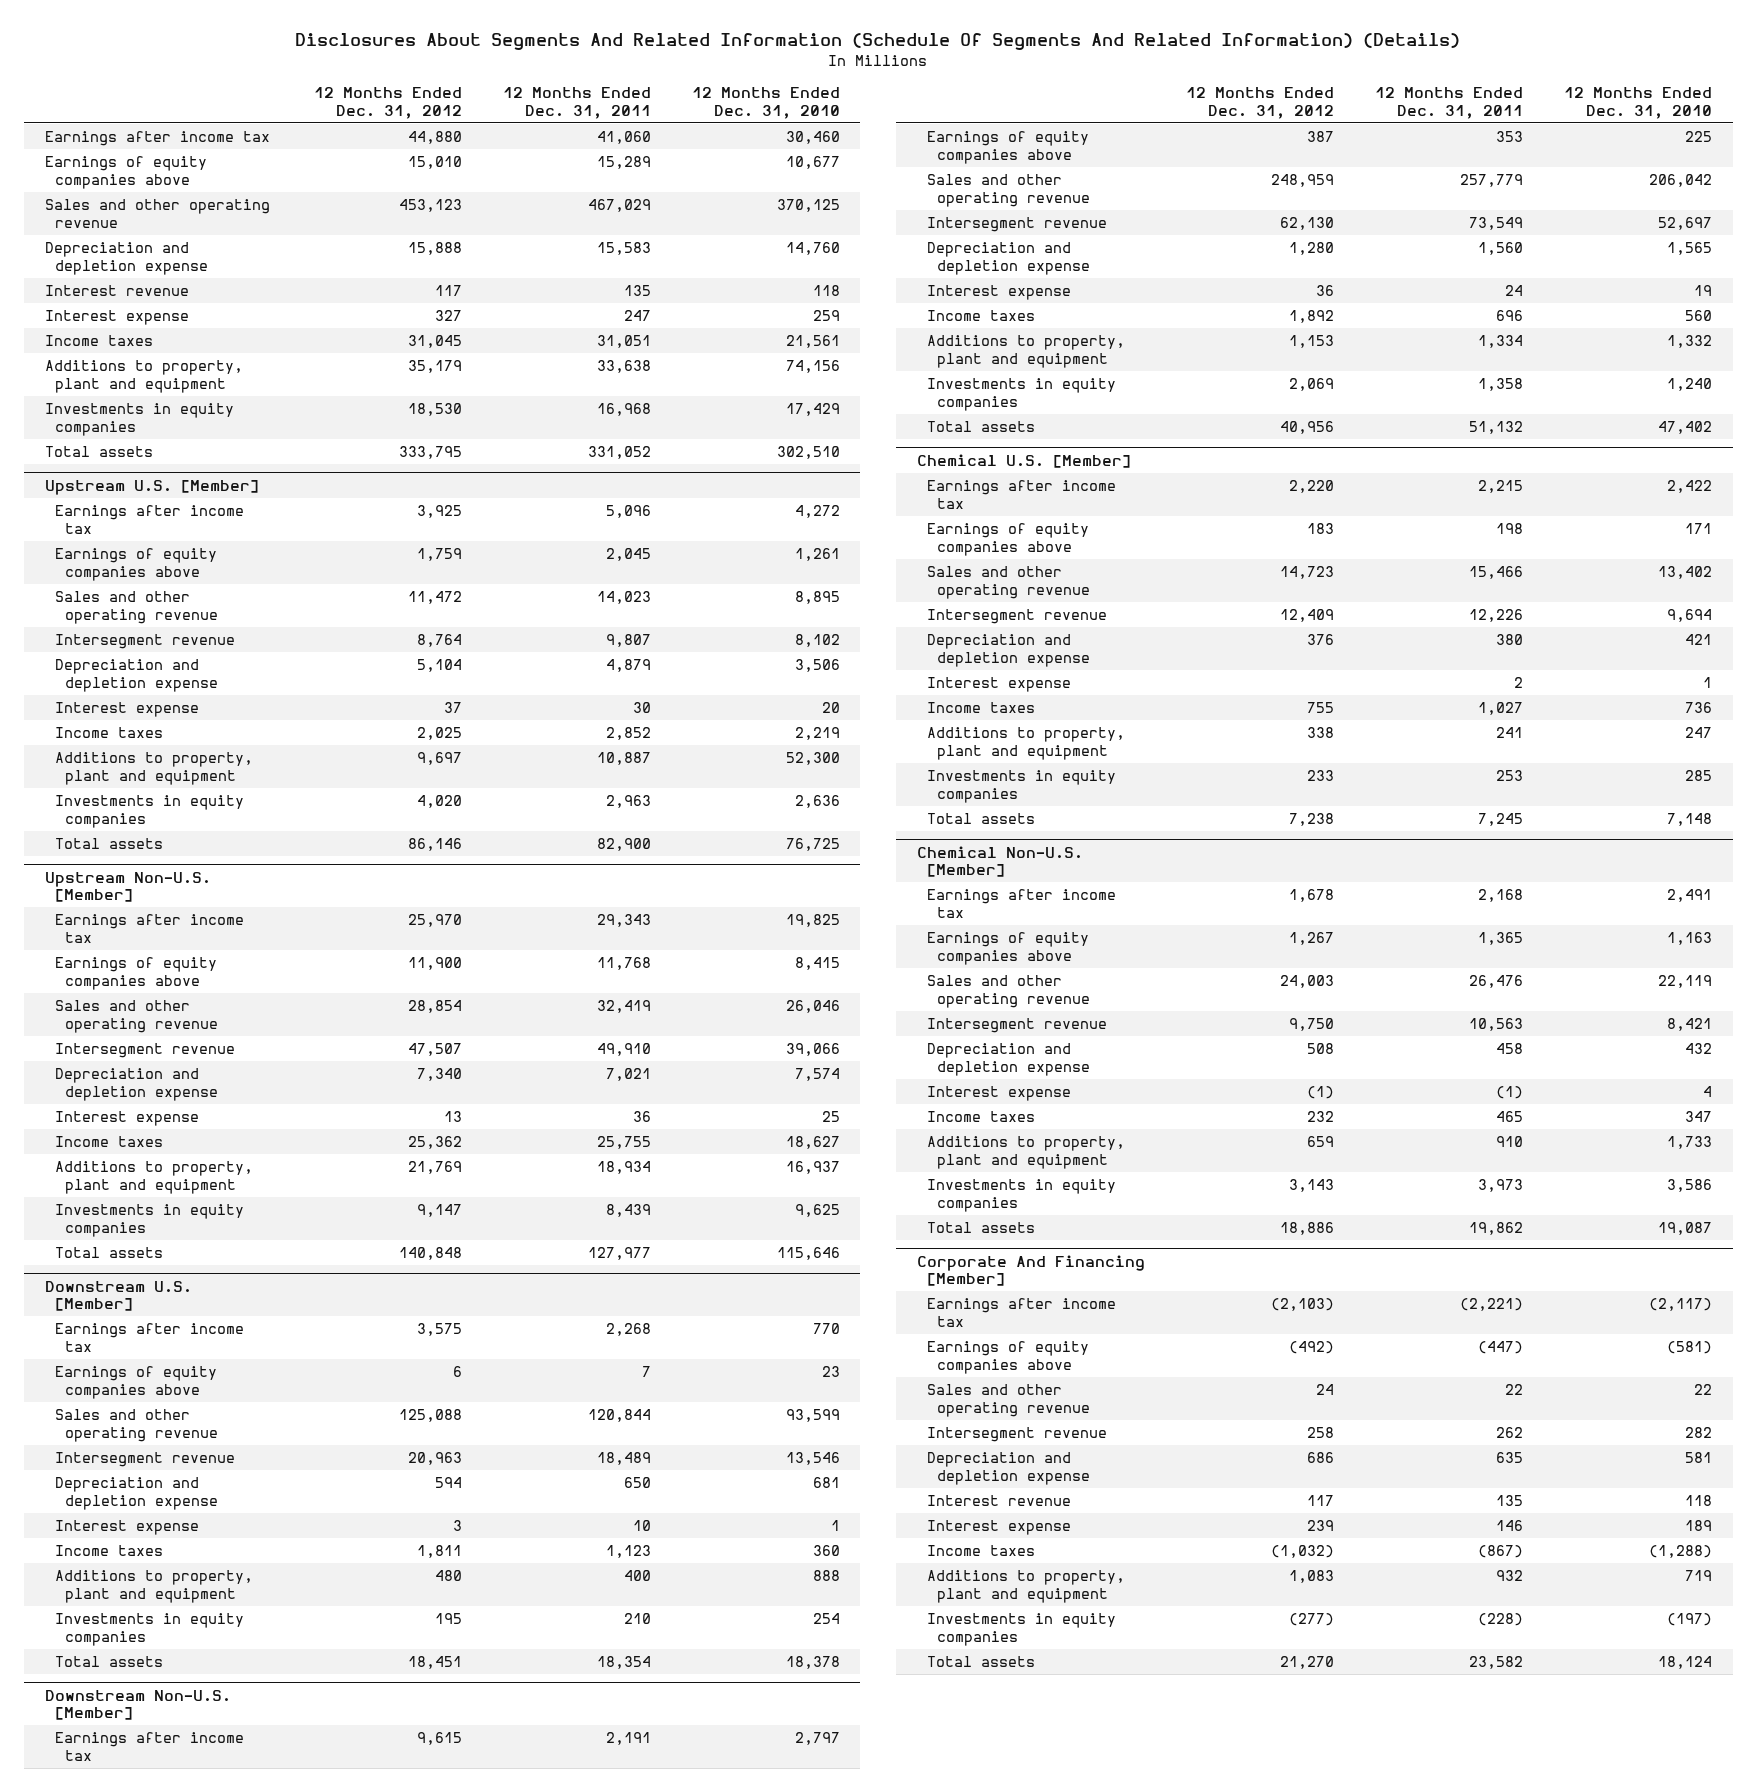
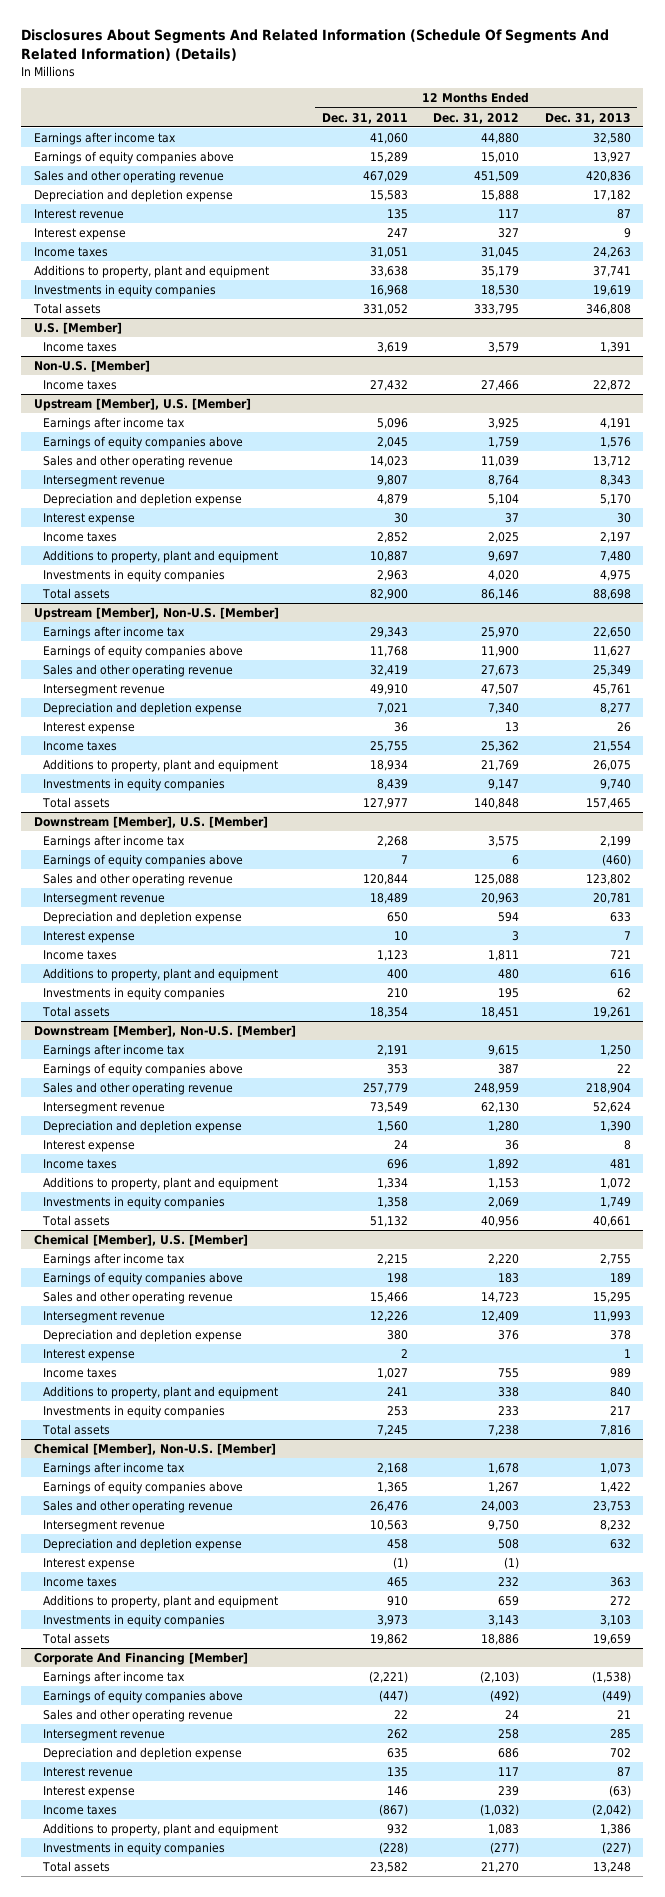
- | 12 Months Ended Dec. 31, 2012 | 12 Months Ended Dec. 31, 2011 | 12 Months Ended Dec. 31, 2010
+ | 12 Months Ended Dec. 31, 2011 | 12 Months Ended Dec. 31, 2012 | 12 Months Ended Dec. 31, 2013
- Sales and other operating revenue | 453,123 | 467,029 | 370,125
+ Sales and other operating revenue | 467,029 | 451,509 | 420,836
- Upstream U.S. [Member]
+ U.S. [Member]
+ Income taxes | 3,619 | 3,579 | 1,391
+ Non-U.S. [Member]
+ Income taxes | 27,432 | 27,466 | 22,872
+ Upstream [Member], U.S. [Member]
- Sales and other operating revenue | 11,472 | 14,023 | 8,895
+ Sales and other operating revenue | 14,023 | 11,039 | 13,712
- Upstream Non-U.S. [Member]
+ Upstream [Member], Non-U.S. [Member]
- Sales and other operating revenue | 28,854 | 32,419 | 26,046
+ Sales and other operating revenue | 32,419 | 27,673 | 25,349
- Downstream U.S. [Member]
+ Downstream [Member], U.S. [Member]
- Downstream Non-U.S. [Member]
+ Downstream [Member], Non-U.S. [Member]
- Chemical U.S. [Member]
+ Chemical [Member], U.S. [Member]
- Chemical Non-U.S. [Member]
+ Chemical [Member], Non-U.S. [Member]

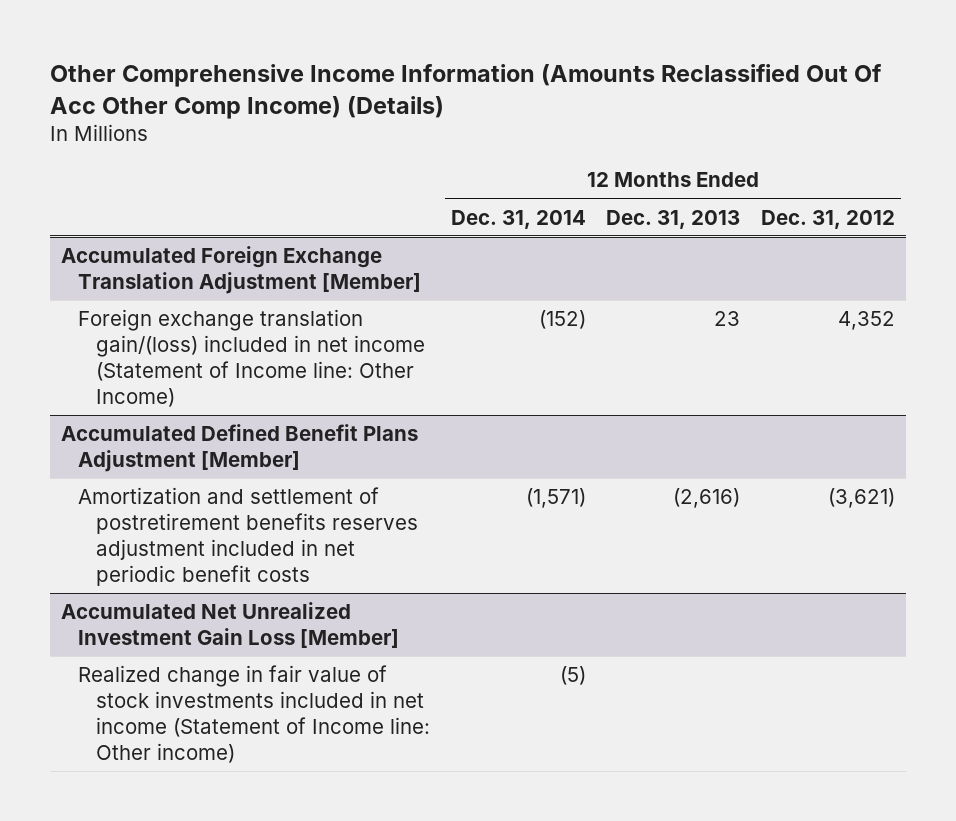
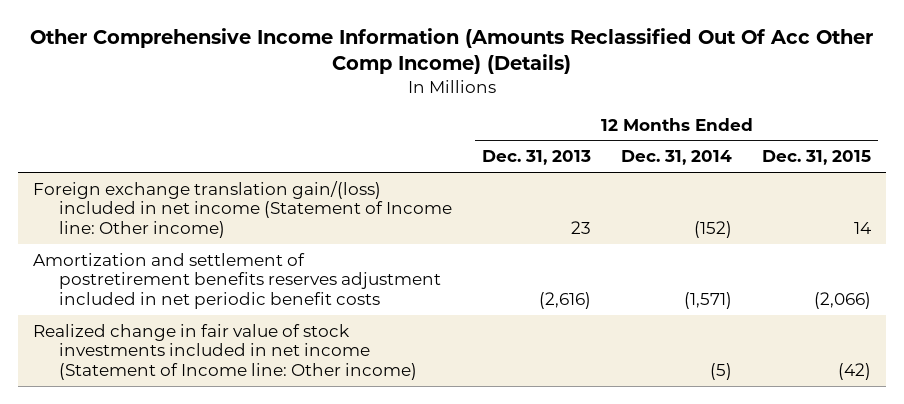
- | 12 Months Ended Dec. 31, 2014 | 12 Months Ended Dec. 31, 2013 | 12 Months Ended Dec. 31, 2012
+ | 12 Months Ended Dec. 31, 2013 | 12 Months Ended Dec. 31, 2014 | 12 Months Ended Dec. 31, 2015
- Accumulated Foreign Exchange Translation Adjustment [Member]
- Foreign exchange translation gain/(loss) included in net income (Statement of Income line: Other Income) | (152) | 23 | 4,352
- Accumulated Defined Benefit Plans Adjustment [Member]
+ Foreign exchange translation gain/(loss) included in net income (Statement of Income line: Other income) | 23 | (152) | 14
- Accumulated Net Unrealized Investment Gain Loss [Member]

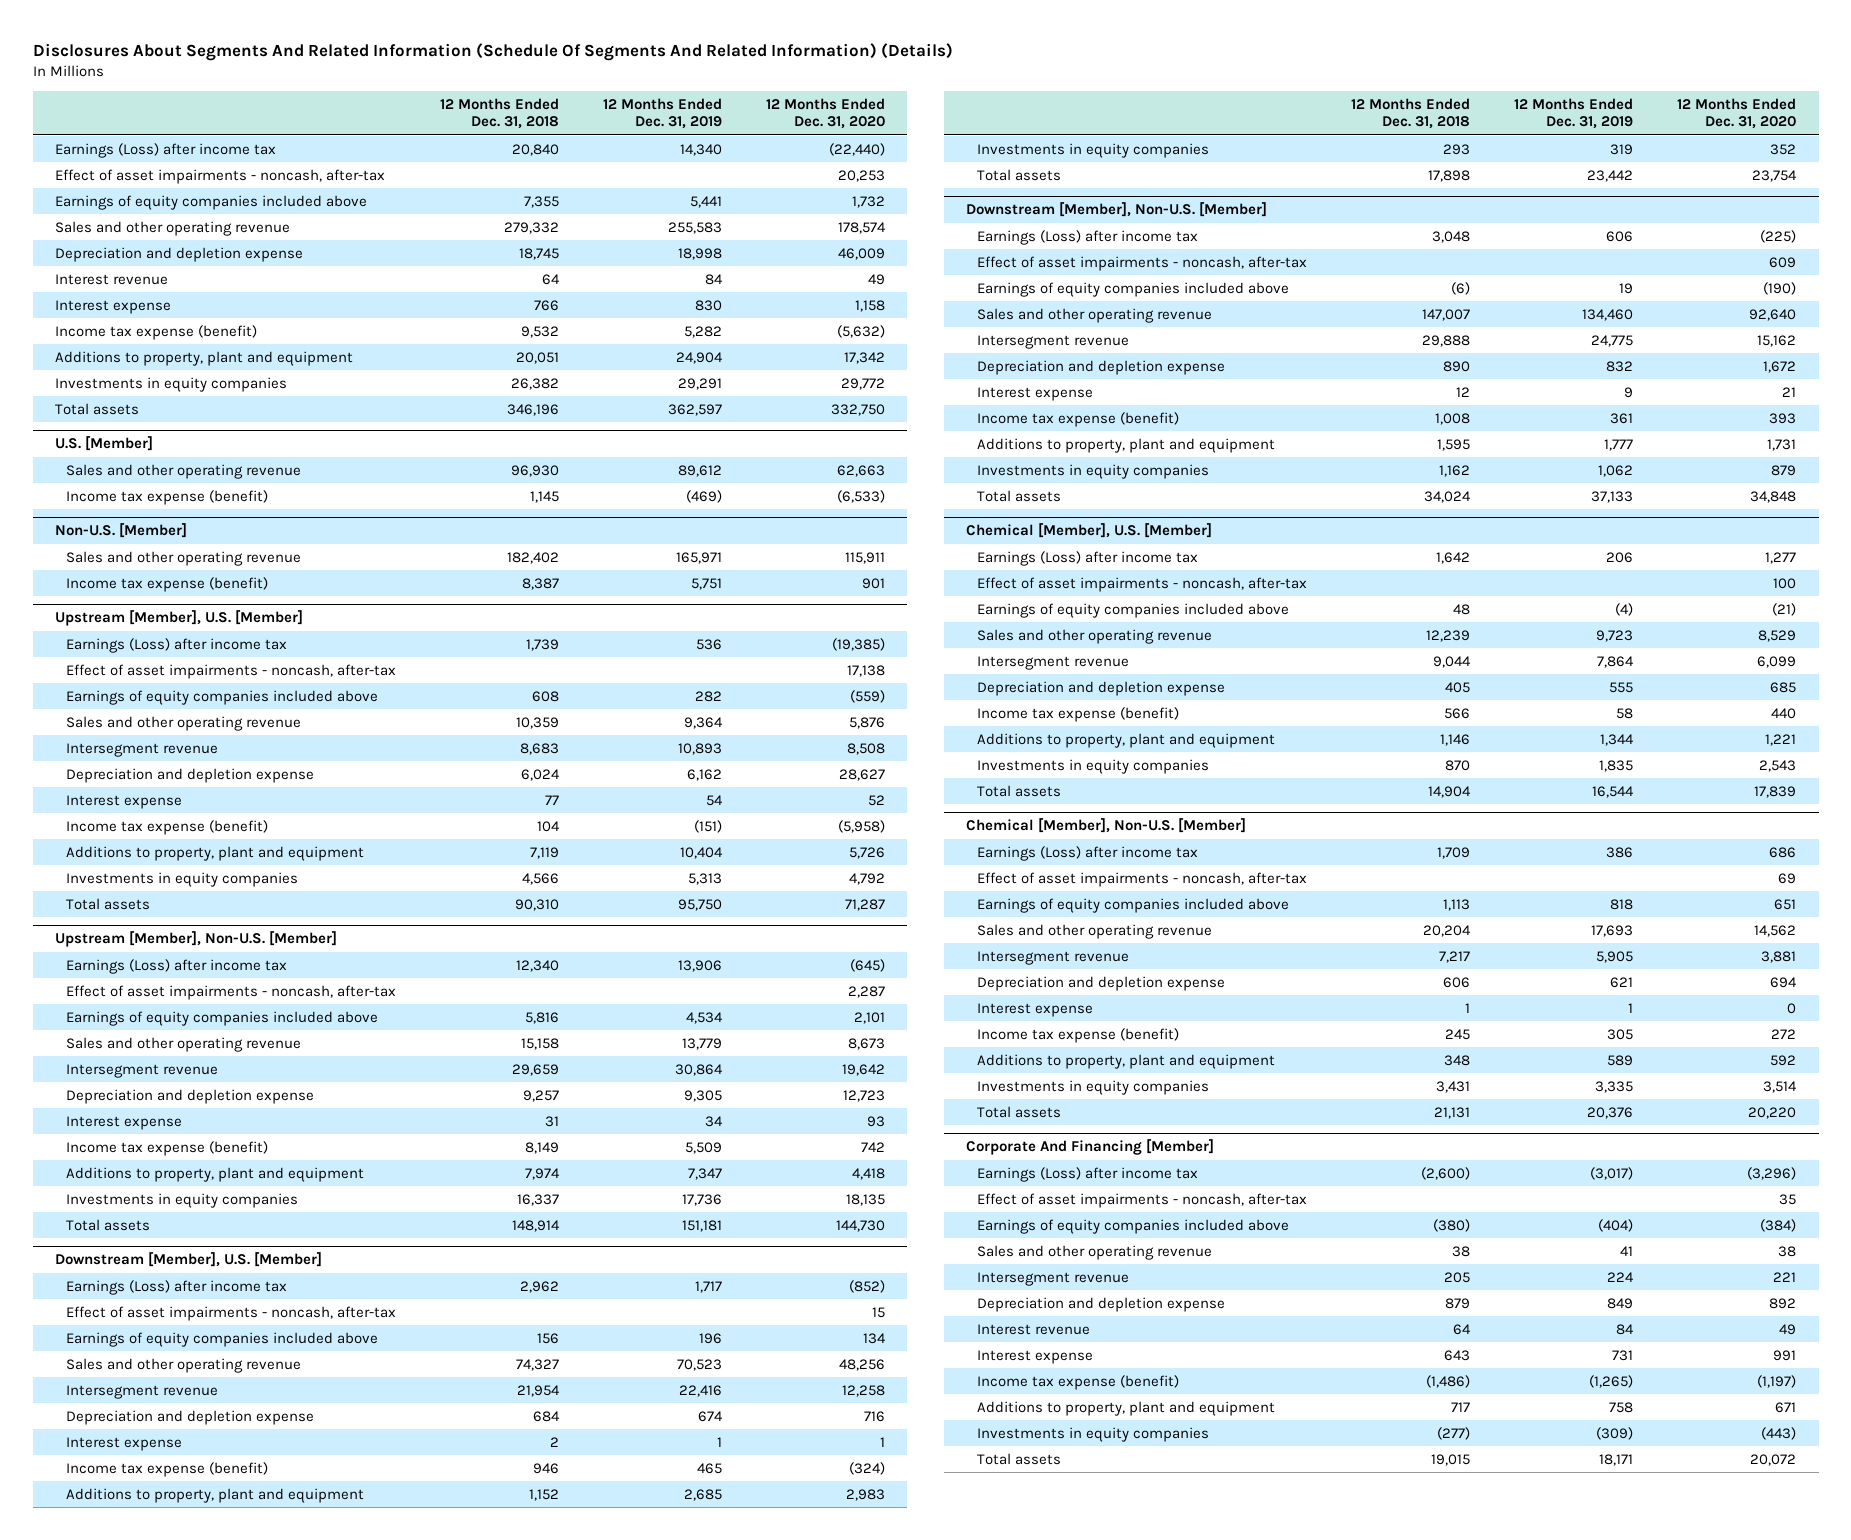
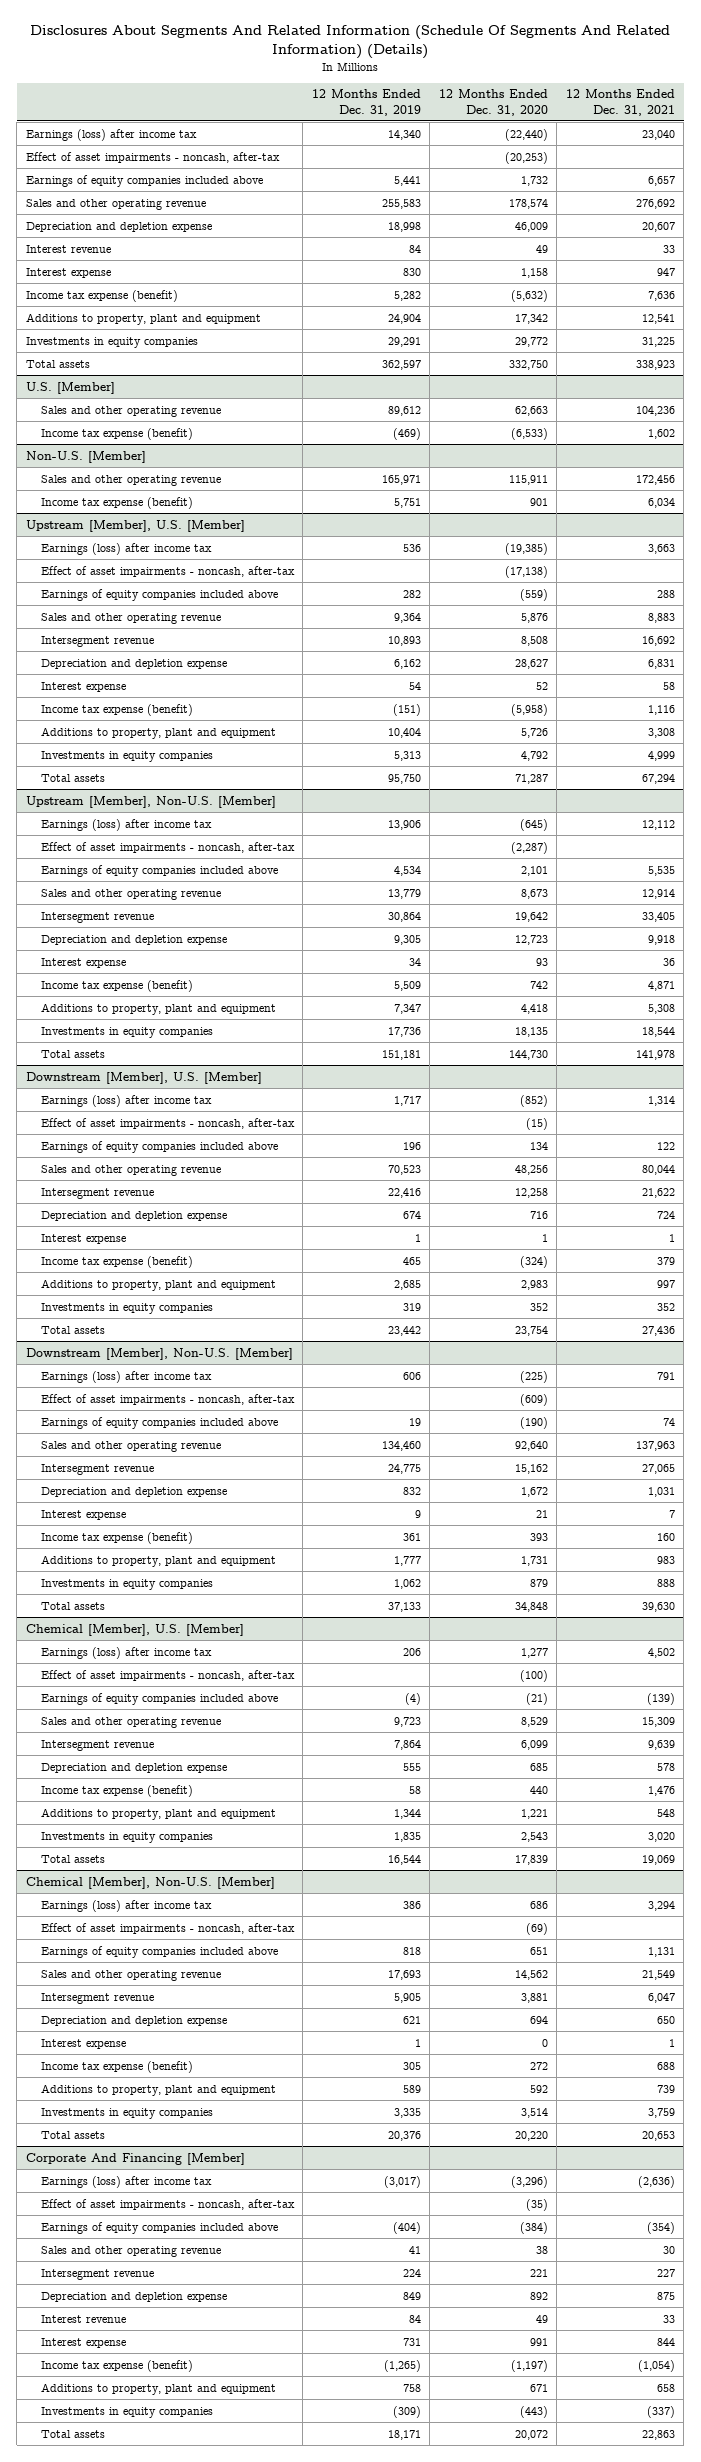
- | 12 Months Ended Dec. 31, 2018 | 12 Months Ended Dec. 31, 2019 | 12 Months Ended Dec. 31, 2020
+ | 12 Months Ended Dec. 31, 2019 | 12 Months Ended Dec. 31, 2020 | 12 Months Ended Dec. 31, 2021
- Earnings (Loss) after income tax | 20,840 | 14,340 | (22,440)
- Effect of asset impairments - noncash, after-tax | | | 20,253
+ Earnings (loss) after income tax | 14,340 | (22,440) | 23,040
+ Effect of asset impairments - noncash, after-tax | | (20,253) |
@ Upstream [Member], U.S. [Member]
- Earnings (Loss) after income tax | 1,739 | 536 | (19,385)
- Effect of asset impairments - noncash, after-tax | | | 17,138
+ Earnings (loss) after income tax | 536 | (19,385) | 3,663
+ Effect of asset impairments - noncash, after-tax | | (17,138) |
@ Upstream [Member], Non-U.S. [Member]
- Earnings (Loss) after income tax | 12,340 | 13,906 | (645)
- Effect of asset impairments - noncash, after-tax | | | 2,287
+ Earnings (loss) after income tax | 13,906 | (645) | 12,112
+ Effect of asset impairments - noncash, after-tax | | (2,287) |
@ Downstream [Member], U.S. [Member]
- Earnings (Loss) after income tax | 2,962 | 1,717 | (852)
- Effect of asset impairments - noncash, after-tax | | | 15
+ Earnings (loss) after income tax | 1,717 | (852) | 1,314
+ Effect of asset impairments - noncash, after-tax | | (15) |
@ Downstream [Member], Non-U.S. [Member]
- Earnings (Loss) after income tax | 3,048 | 606 | (225)
- Effect of asset impairments - noncash, after-tax | | | 609
+ Earnings (loss) after income tax | 606 | (225) | 791
+ Effect of asset impairments - noncash, after-tax | | (609) |
@ Chemical [Member], U.S. [Member]
- Earnings (Loss) after income tax | 1,642 | 206 | 1,277
- Effect of asset impairments - noncash, after-tax | | | 100
+ Earnings (loss) after income tax | 206 | 1,277 | 4,502
+ Effect of asset impairments - noncash, after-tax | | (100) |
@ Chemical [Member], Non-U.S. [Member]
- Earnings (Loss) after income tax | 1,709 | 386 | 686
- Effect of asset impairments - noncash, after-tax | | | 69
+ Earnings (loss) after income tax | 386 | 686 | 3,294
+ Effect of asset impairments - noncash, after-tax | | (69) |
@ Corporate And Financing [Member]
- Earnings (Loss) after income tax | (2,600) | (3,017) | (3,296)
- Effect of asset impairments - noncash, after-tax | | | 35
+ Earnings (loss) after income tax | (3,017) | (3,296) | (2,636)
+ Effect of asset impairments - noncash, after-tax | | (35) |

